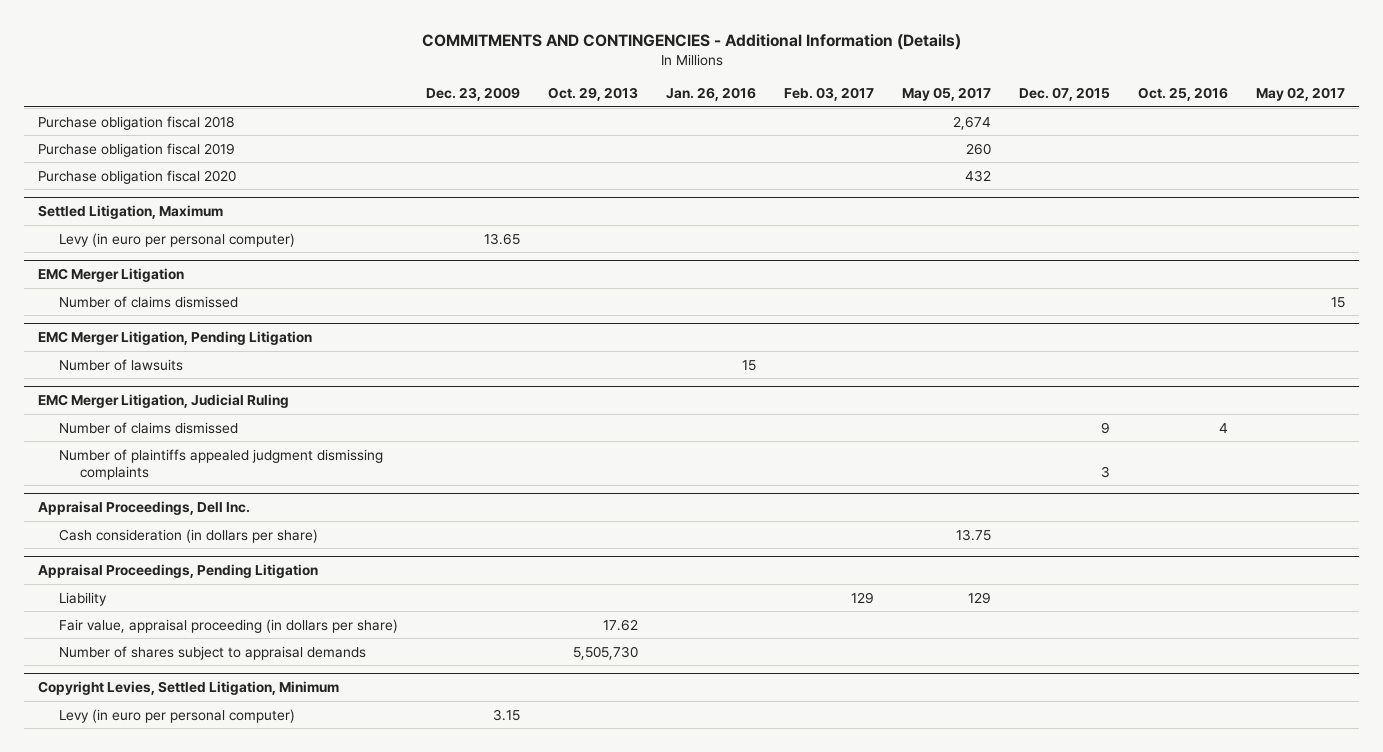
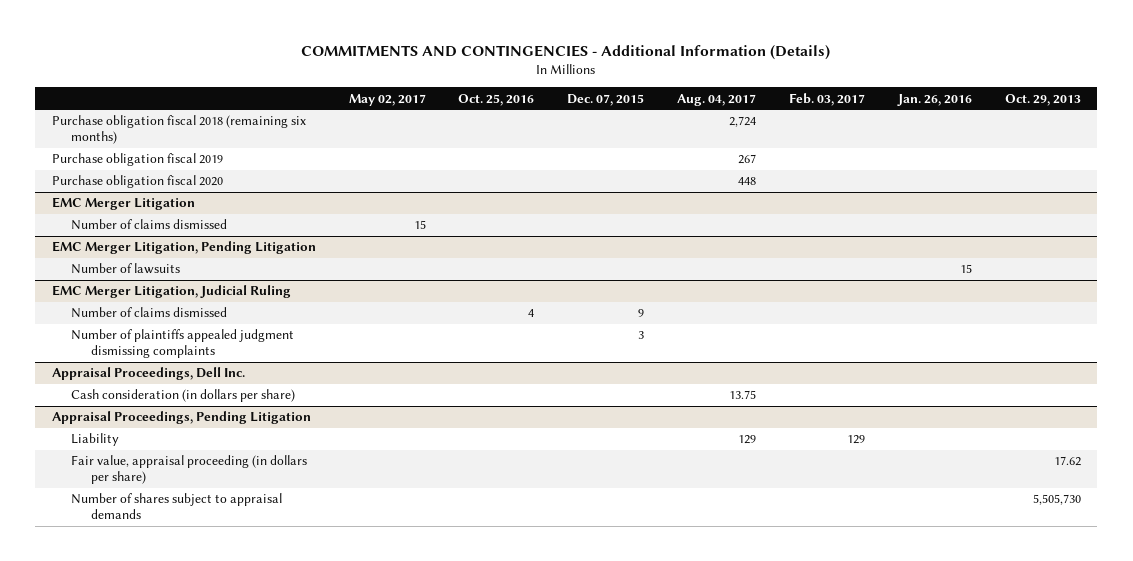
- | Dec. 23, 2009 | Oct. 29, 2013 | Jan. 26, 2016 | Feb. 03, 2017 | May 05, 2017 | Dec. 07, 2015 | Oct. 25, 2016 | May 02, 2017
+ | May 02, 2017 | Oct. 25, 2016 | Dec. 07, 2015 | Aug. 04, 2017 | Feb. 03, 2017 | Jan. 26, 2016 | Oct. 29, 2013
- Purchase obligation fiscal 2018 | | | | | 2,674 | | |
+ Purchase obligation fiscal 2018 (remaining six months) | | | | 2,724 | | |
- Settled Litigation, Maximum
- Levy (in euro per personal computer) | 13.65 | | | | | | |
- Copyright Levies, Settled Litigation, Minimum
- Levy (in euro per personal computer) | 3.15 | | | | | | |

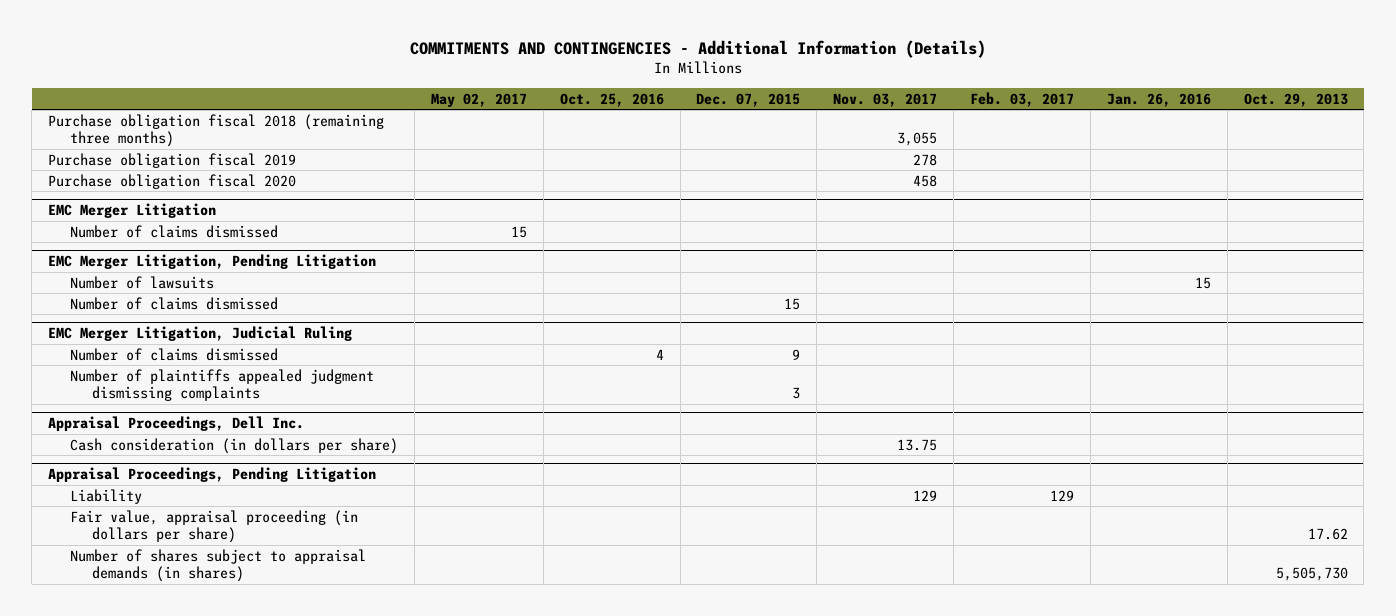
- | May 02, 2017 | Oct. 25, 2016 | Dec. 07, 2015 | Aug. 04, 2017 | Feb. 03, 2017 | Jan. 26, 2016 | Oct. 29, 2013
+ | May 02, 2017 | Oct. 25, 2016 | Dec. 07, 2015 | Nov. 03, 2017 | Feb. 03, 2017 | Jan. 26, 2016 | Oct. 29, 2013
- Purchase obligation fiscal 2018 (remaining six months) | | | | 2,724 | | |
+ Purchase obligation fiscal 2018 (remaining three months) | | | | 3,055 | | |
@ EMC Merger Litigation, Pending Litigation
+ Number of claims dismissed | | | 15 | | | |
@ Appraisal Proceedings, Pending Litigation
- Number of shares subject to appraisal demands | | | | | | | 5,505,730
+ Number of shares subject to appraisal demands (in shares) | | | | | | | 5,505,730

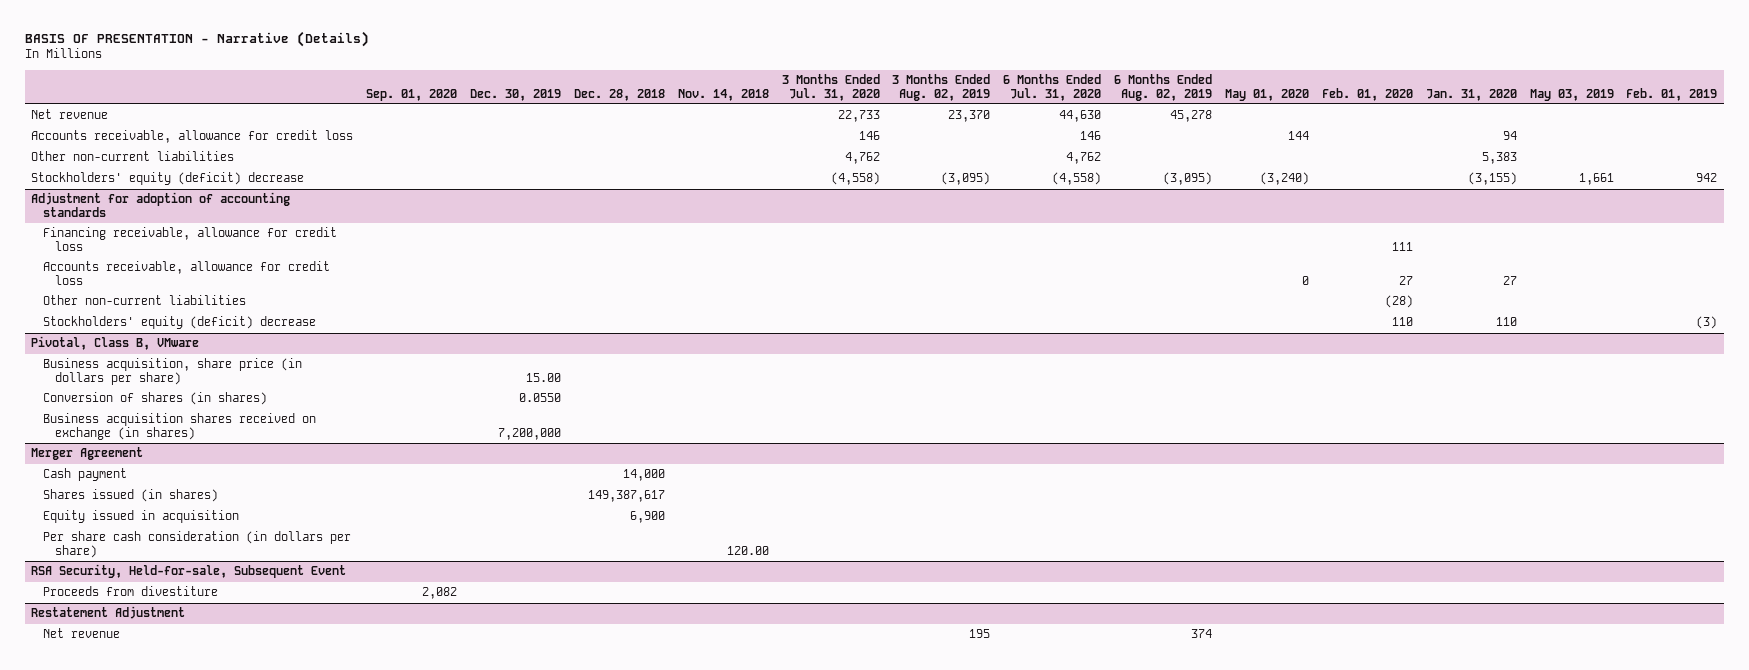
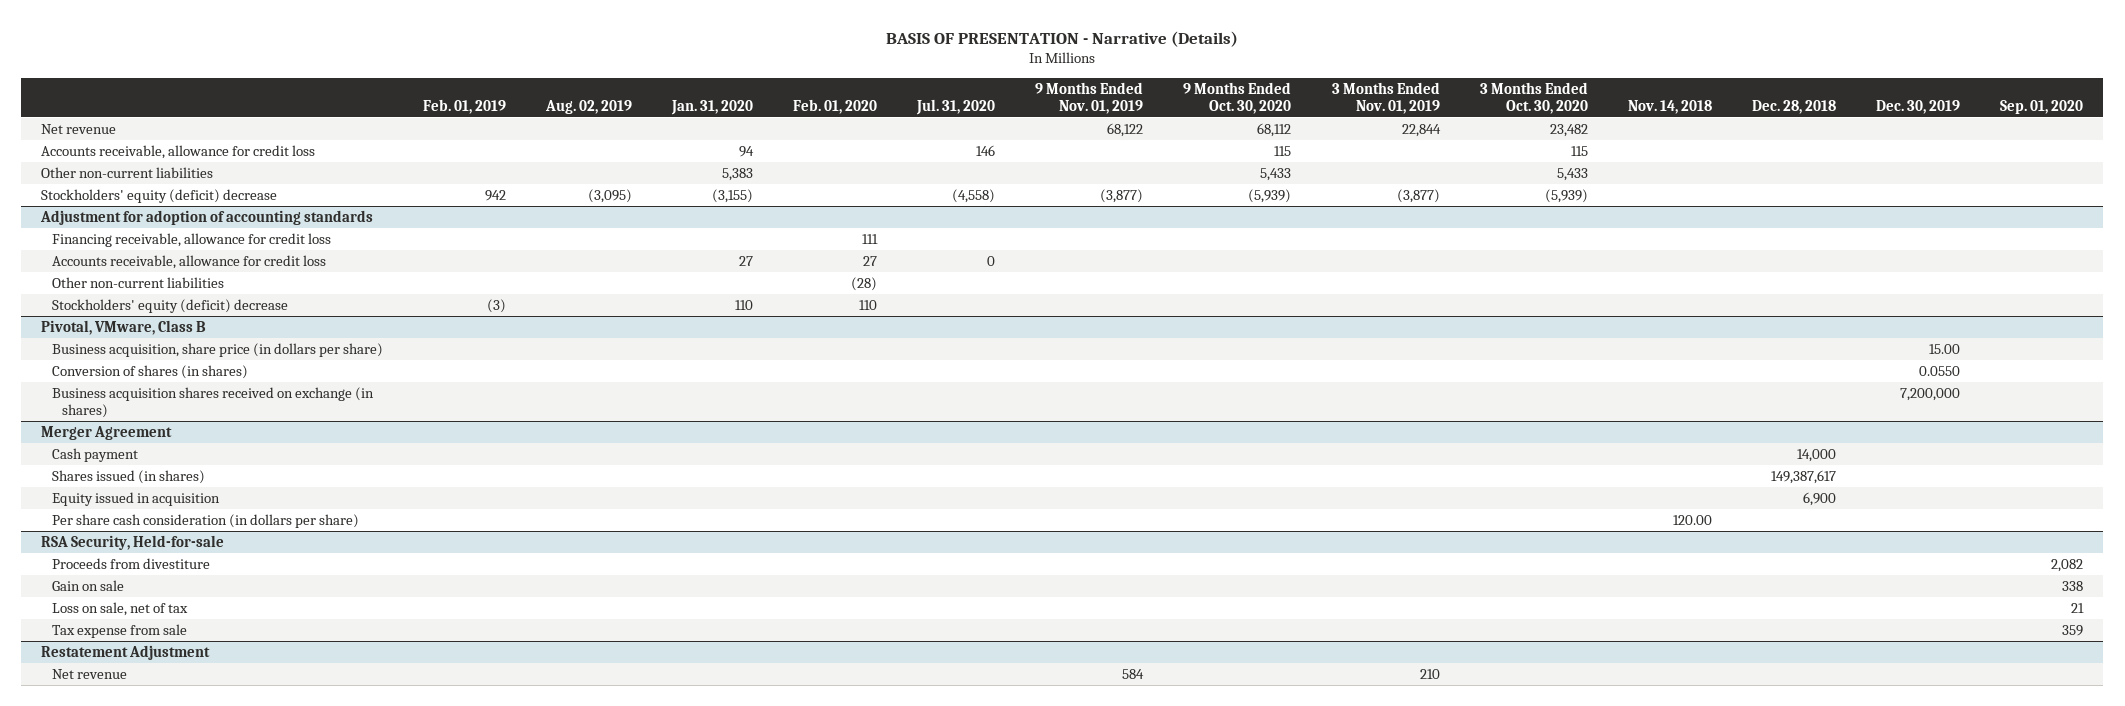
- | Sep. 01, 2020 | Dec. 30, 2019 | Dec. 28, 2018 | Nov. 14, 2018 | 3 Months Ended Jul. 31, 2020 | 3 Months Ended Aug. 02, 2019 | 6 Months Ended Jul. 31, 2020 | 6 Months Ended Aug. 02, 2019 | May 01, 2020 | Feb. 01, 2020 | Jan. 31, 2020 | May 03, 2019 | Feb. 01, 2019
+ | Feb. 01, 2019 | Aug. 02, 2019 | Jan. 31, 2020 | Feb. 01, 2020 | Jul. 31, 2020 | 9 Months Ended Nov. 01, 2019 | 9 Months Ended Oct. 30, 2020 | 3 Months Ended Nov. 01, 2019 | 3 Months Ended Oct. 30, 2020 | Nov. 14, 2018 | Dec. 28, 2018 | Dec. 30, 2019 | Sep. 01, 2020
- Pivotal, Class B, VMware
+ Pivotal, VMware, Class B
- RSA Security, Held-for-sale, Subsequent Event
+ RSA Security, Held-for-sale
+ Gain on sale | | | | | | | | | | | | | 338
+ Loss on sale, net of tax | | | | | | | | | | | | | 21
+ Tax expense from sale | | | | | | | | | | | | | 359

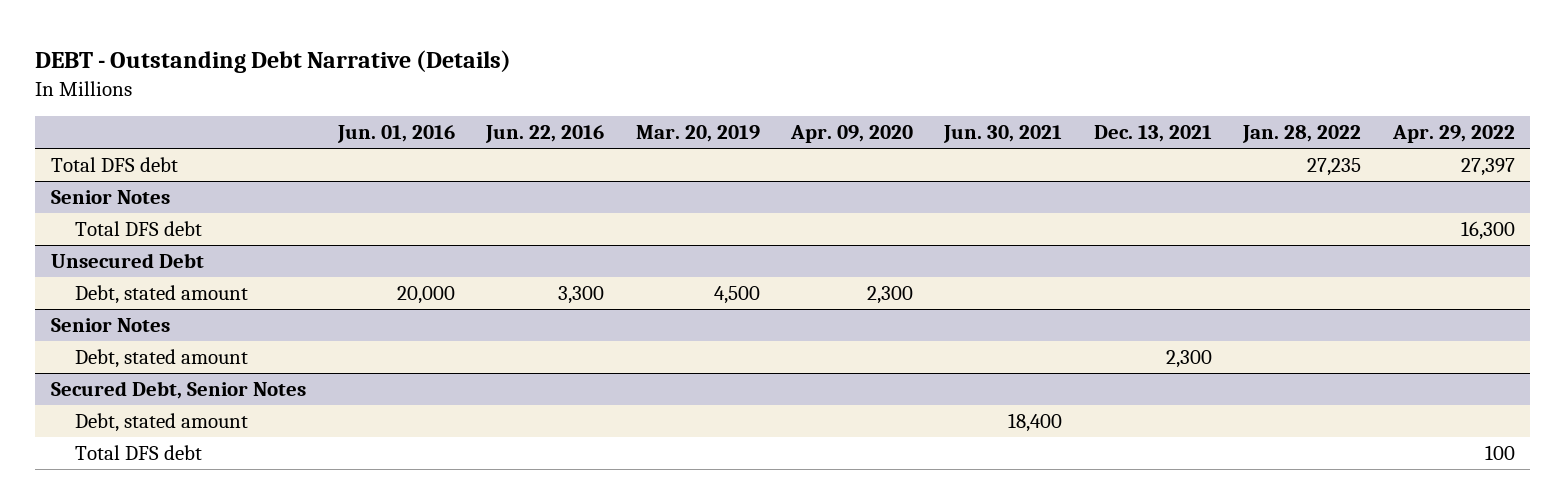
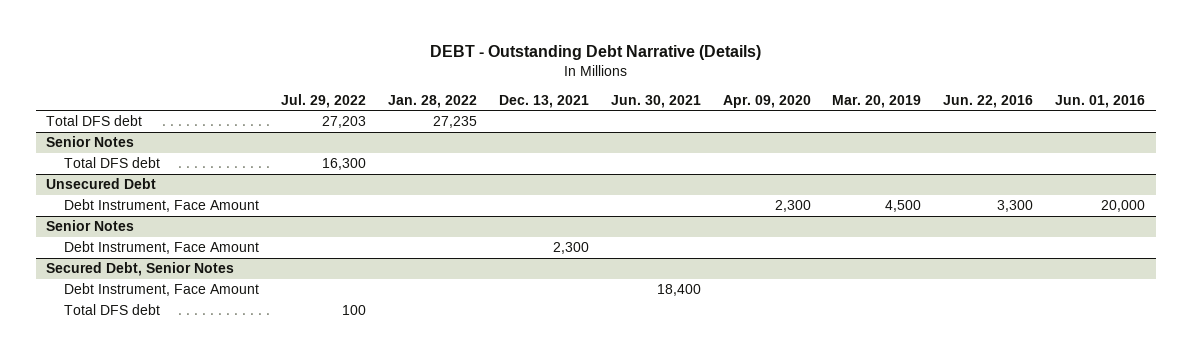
- | Jun. 01, 2016 | Jun. 22, 2016 | Mar. 20, 2019 | Apr. 09, 2020 | Jun. 30, 2021 | Dec. 13, 2021 | Jan. 28, 2022 | Apr. 29, 2022
+ | Jul. 29, 2022 | Jan. 28, 2022 | Dec. 13, 2021 | Jun. 30, 2021 | Apr. 09, 2020 | Mar. 20, 2019 | Jun. 22, 2016 | Jun. 01, 2016
@ Unsecured Debt
- Debt, stated amount | 20,000 | 3,300 | 4,500 | 2,300 | | | |
+ Debt Instrument, Face Amount | | | | | 2,300 | 4,500 | 3,300 | 20,000
@ Senior Notes
- Debt, stated amount | | | | | | 2,300 | |
+ Debt Instrument, Face Amount | | | 2,300 | | | | |
@ Secured Debt, Senior Notes
- Debt, stated amount | | | | | 18,400 | | |
+ Debt Instrument, Face Amount | | | | 18,400 | | | |

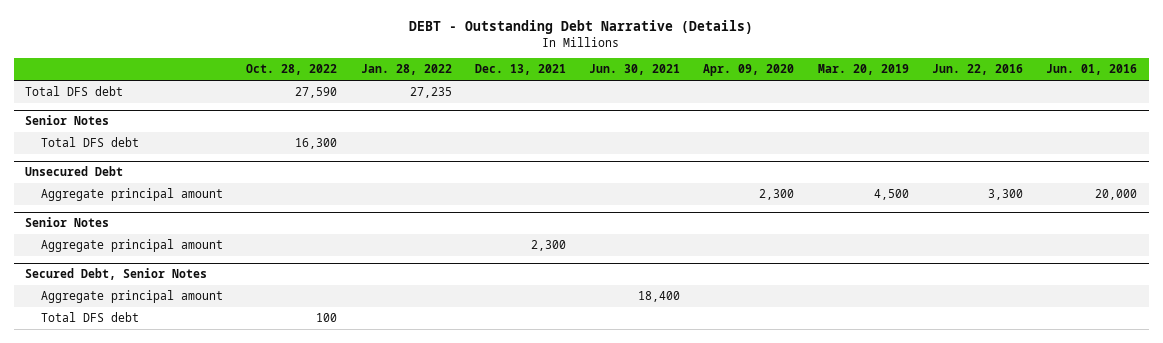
- | Jul. 29, 2022 | Jan. 28, 2022 | Dec. 13, 2021 | Jun. 30, 2021 | Apr. 09, 2020 | Mar. 20, 2019 | Jun. 22, 2016 | Jun. 01, 2016
+ | Oct. 28, 2022 | Jan. 28, 2022 | Dec. 13, 2021 | Jun. 30, 2021 | Apr. 09, 2020 | Mar. 20, 2019 | Jun. 22, 2016 | Jun. 01, 2016
@ Unsecured Debt
- Debt Instrument, Face Amount | | | | | 2,300 | 4,500 | 3,300 | 20,000
+ Aggregate principal amount | | | | | 2,300 | 4,500 | 3,300 | 20,000
@ Senior Notes
- Debt Instrument, Face Amount | | | 2,300 | | | | |
+ Aggregate principal amount | | | 2,300 | | | | |
@ Secured Debt, Senior Notes
- Debt Instrument, Face Amount | | | | 18,400 | | | |
+ Aggregate principal amount | | | | 18,400 | | | |

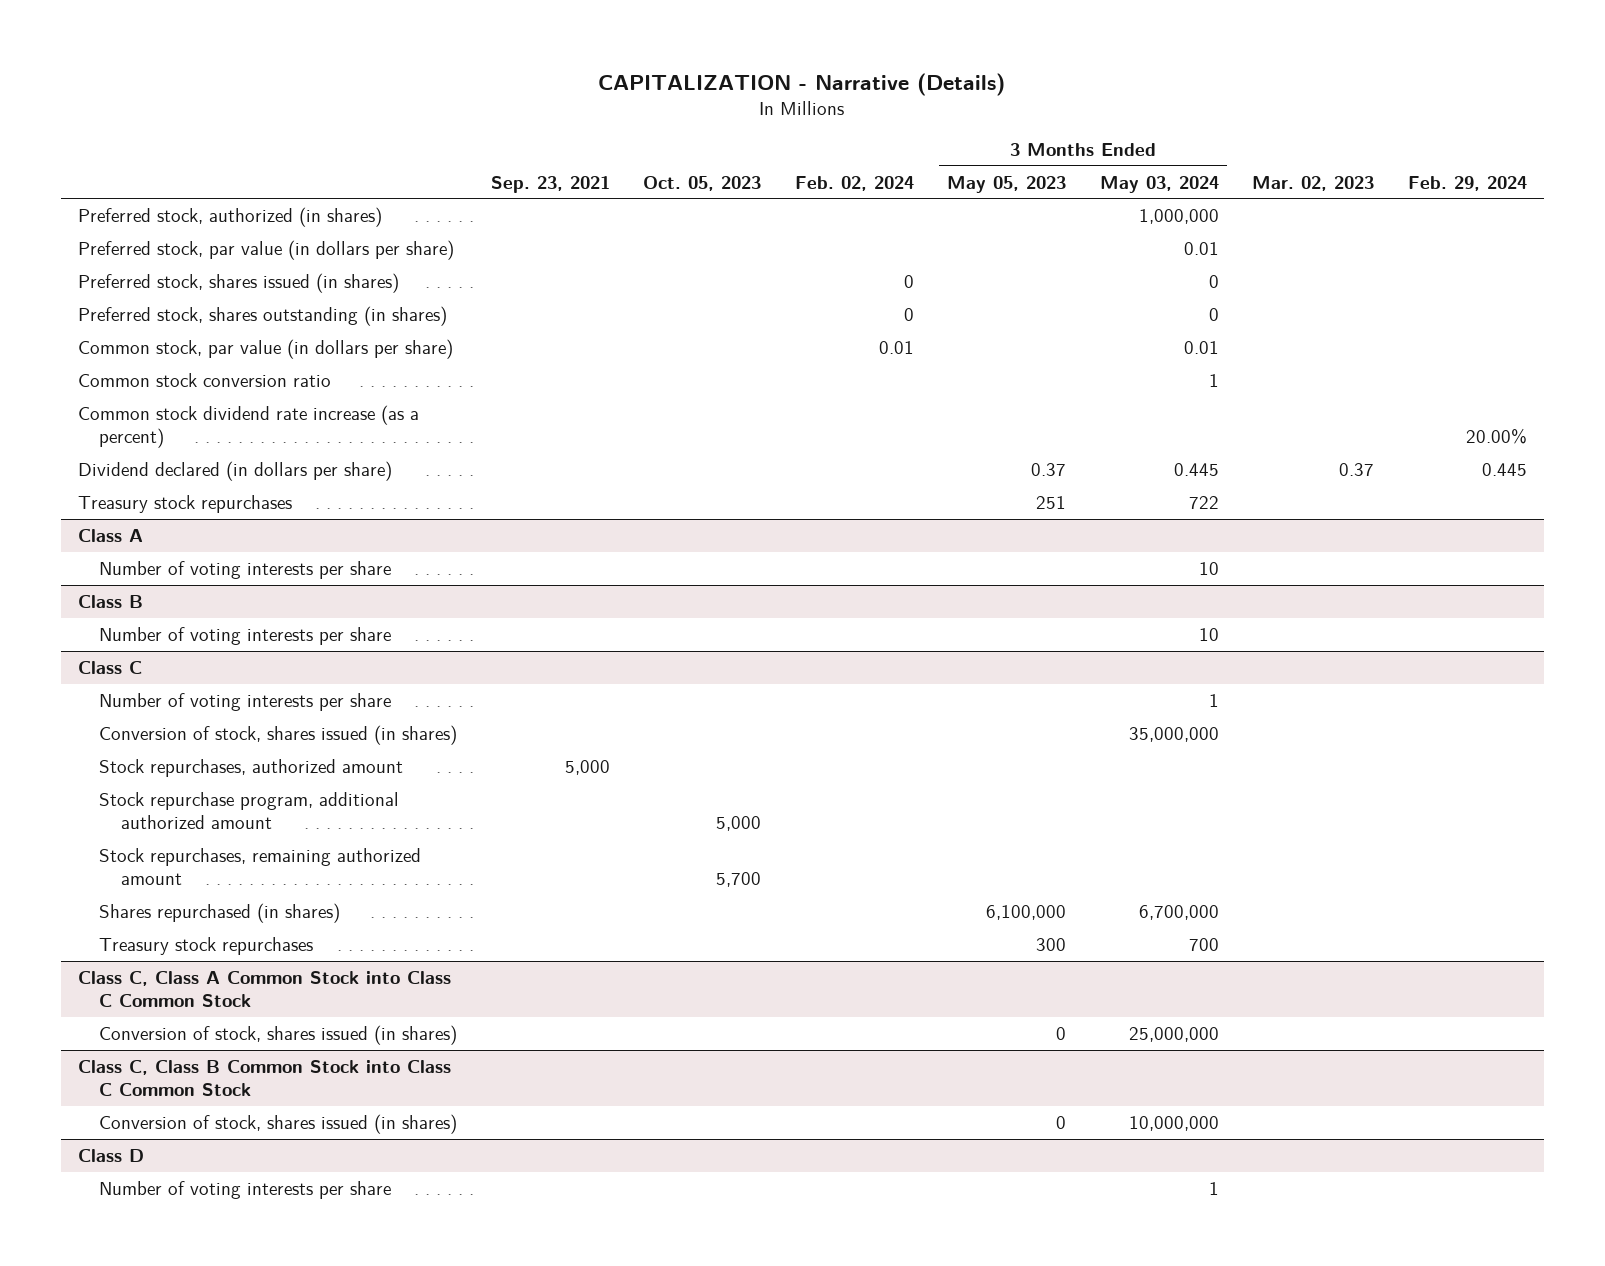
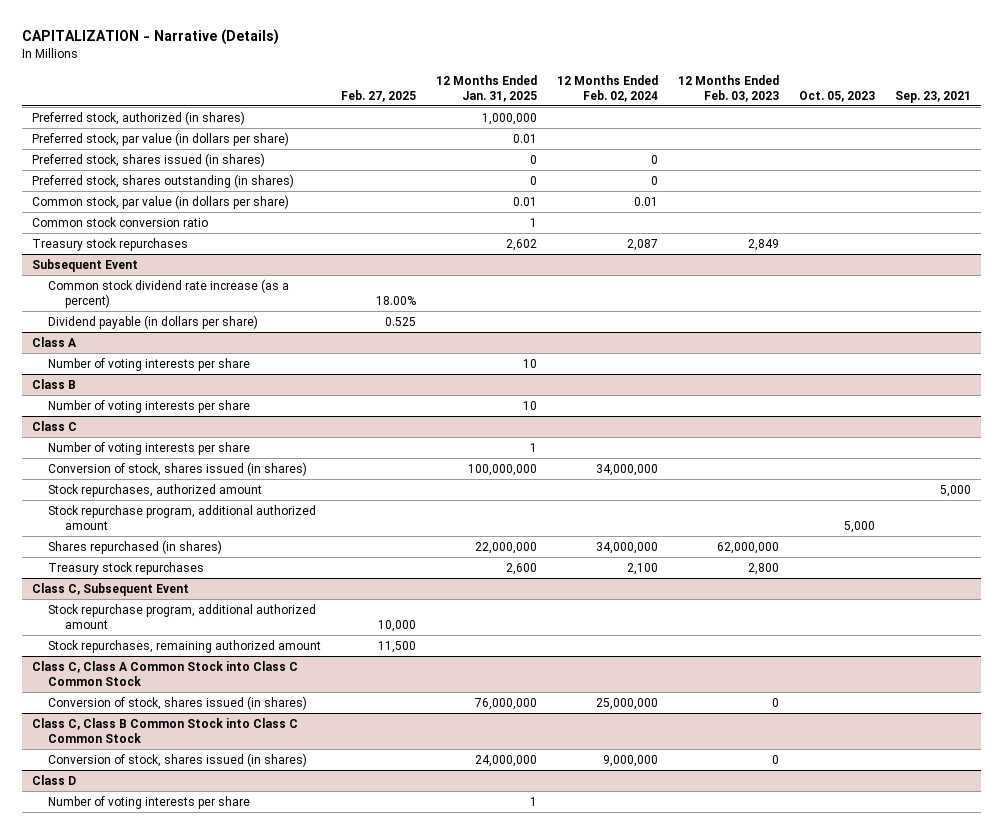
- | Sep. 23, 2021 | Oct. 05, 2023 | Feb. 02, 2024 | 3 Months Ended May 05, 2023 | 3 Months Ended May 03, 2024 | Mar. 02, 2023 | Feb. 29, 2024
+ | Feb. 27, 2025 | 12 Months Ended Jan. 31, 2025 | 12 Months Ended Feb. 02, 2024 | 12 Months Ended Feb. 03, 2023 | Oct. 05, 2023 | Sep. 23, 2021
- Common stock dividend rate increase (as a percent) | | | | | | | 20.00%
- Dividend declared (in dollars per share) | | | | 0.37 | 0.445 | 0.37 | 0.445
+ Subsequent Event
+ Common stock dividend rate increase (as a percent) | 18.00% | | | | |
+ Dividend payable (in dollars per share) | 0.525 | | | | |
@ Class C
- Stock repurchases, remaining authorized amount | | 5,700 | | | | |
+ Class C, Subsequent Event
+ Stock repurchase program, additional authorized amount | 10,000 | | | | |
+ Stock repurchases, remaining authorized amount | 11,500 | | | | |

